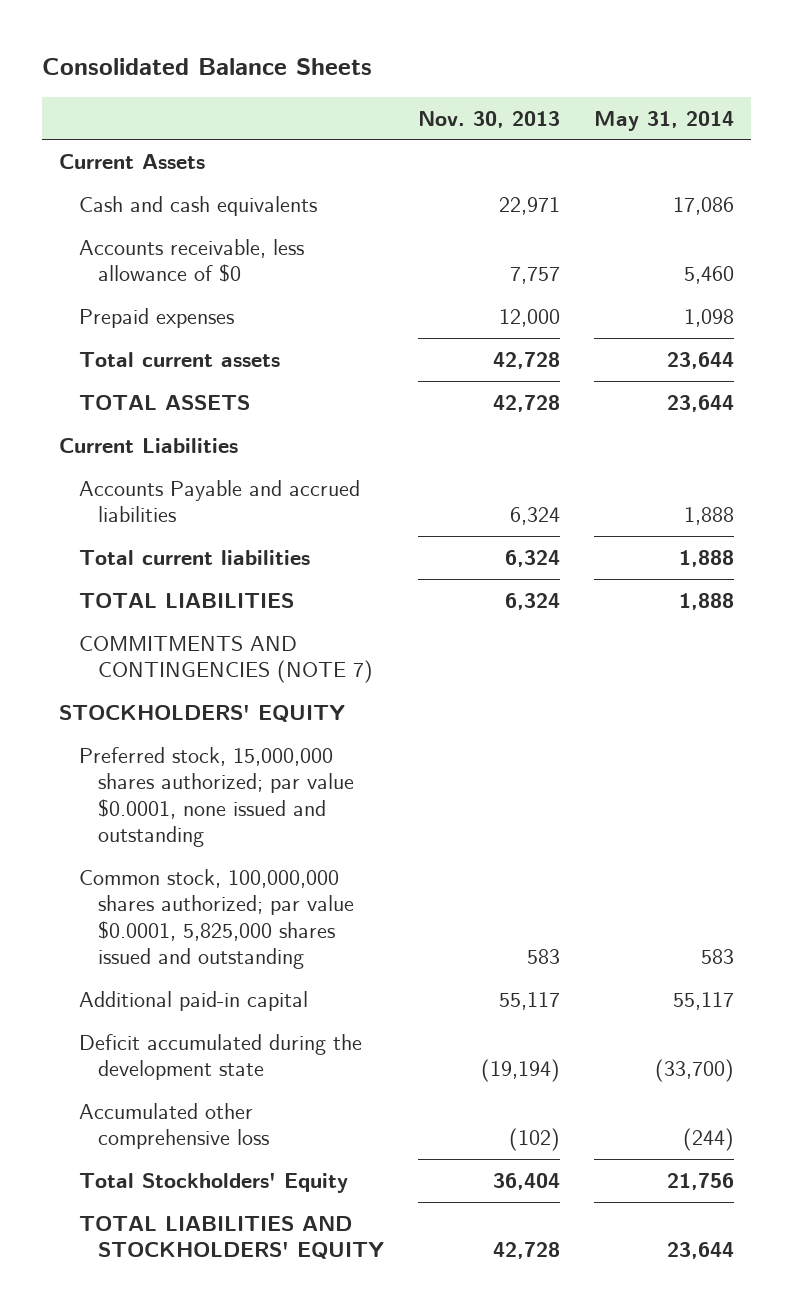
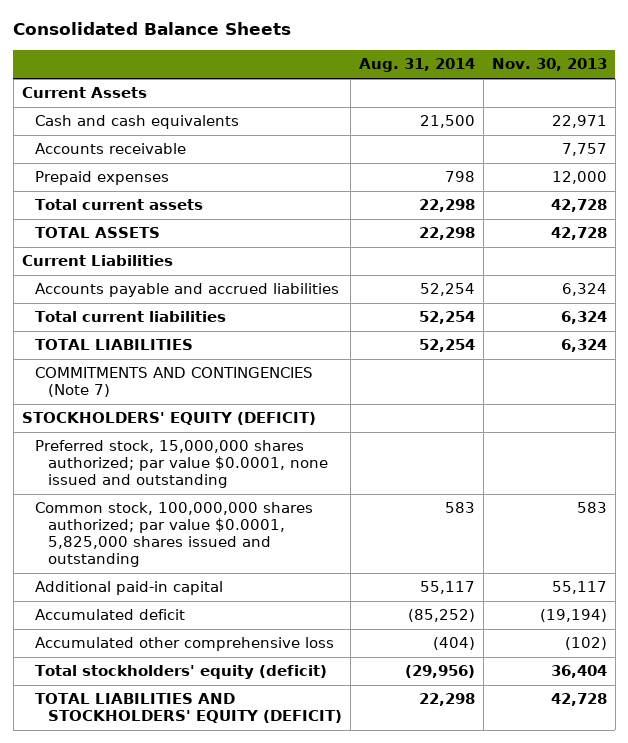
- | Nov. 30, 2013 | May 31, 2014
+ | Aug. 31, 2014 | Nov. 30, 2013
- Accounts receivable, less allowance of $0 | 7,757 | 5,460
+ Accounts receivable | | 7,757
- Accounts Payable and accrued liabilities | 6,324 | 1,888
+ Accounts payable and accrued liabilities | 52,254 | 6,324
- COMMITMENTS AND CONTINGENCIES (NOTE 7)
- STOCKHOLDERS' EQUITY
+ COMMITMENTS AND CONTINGENCIES (Note 7)
+ STOCKHOLDERS' EQUITY (DEFICIT)
- Deficit accumulated during the development state | (19,194) | (33,700)
+ Accumulated deficit | (85,252) | (19,194)
- Total Stockholders' Equity | 36,404 | 21,756
- TOTAL LIABILITIES AND STOCKHOLDERS' EQUITY | 42,728 | 23,644
+ Total stockholders' equity (deficit) | (29,956) | 36,404
+ TOTAL LIABILITIES AND STOCKHOLDERS' EQUITY (DEFICIT) | 22,298 | 42,728

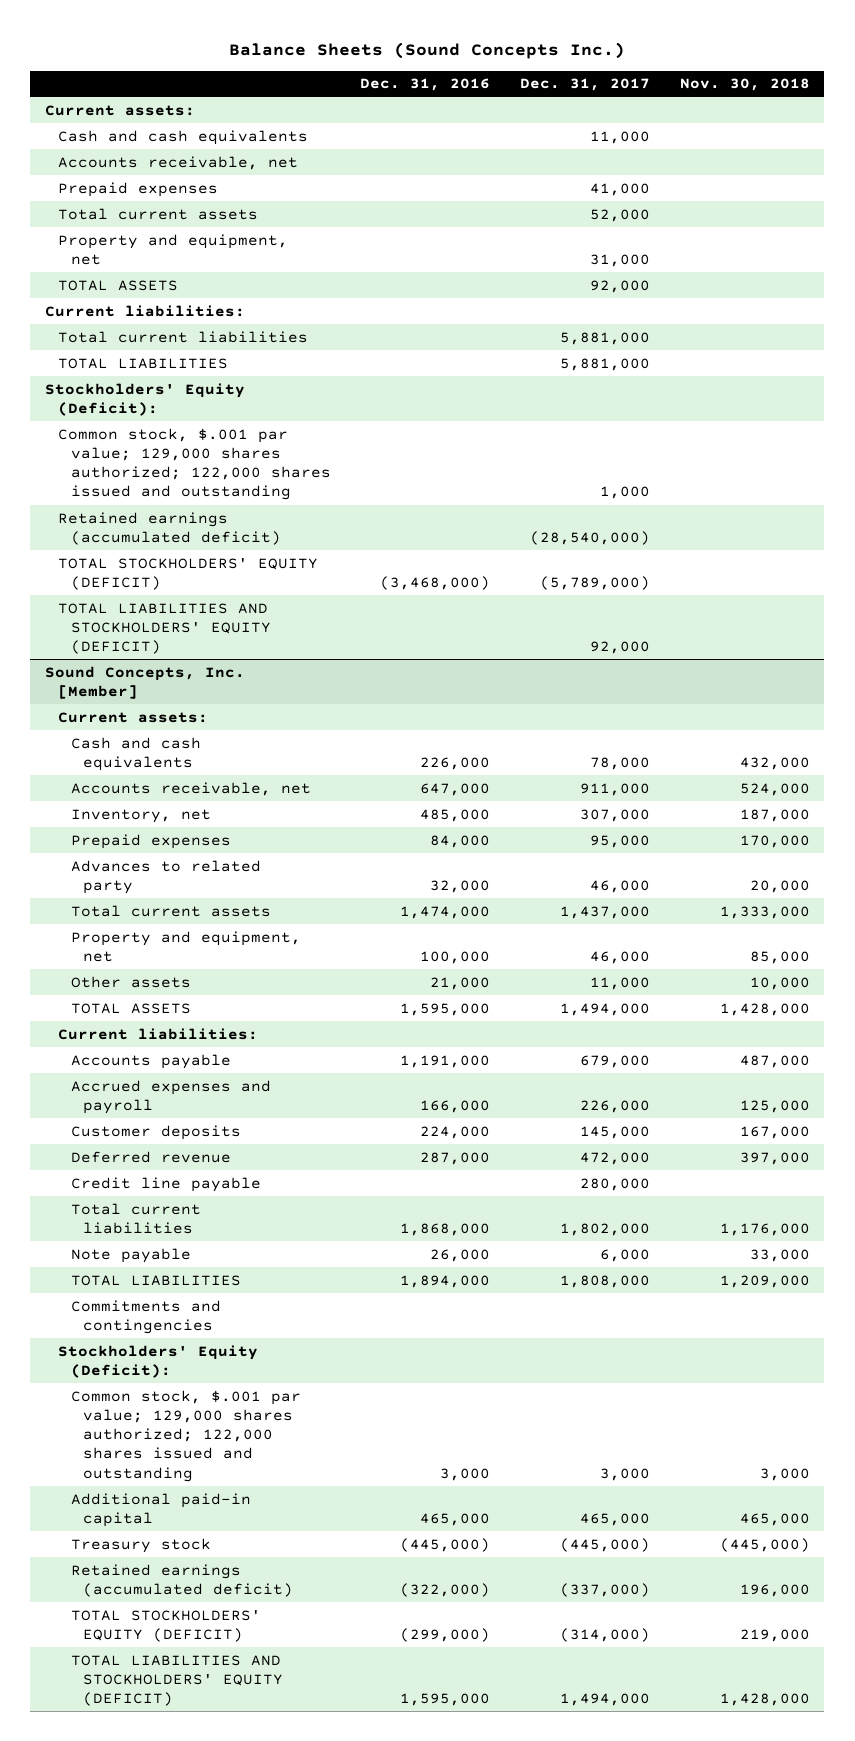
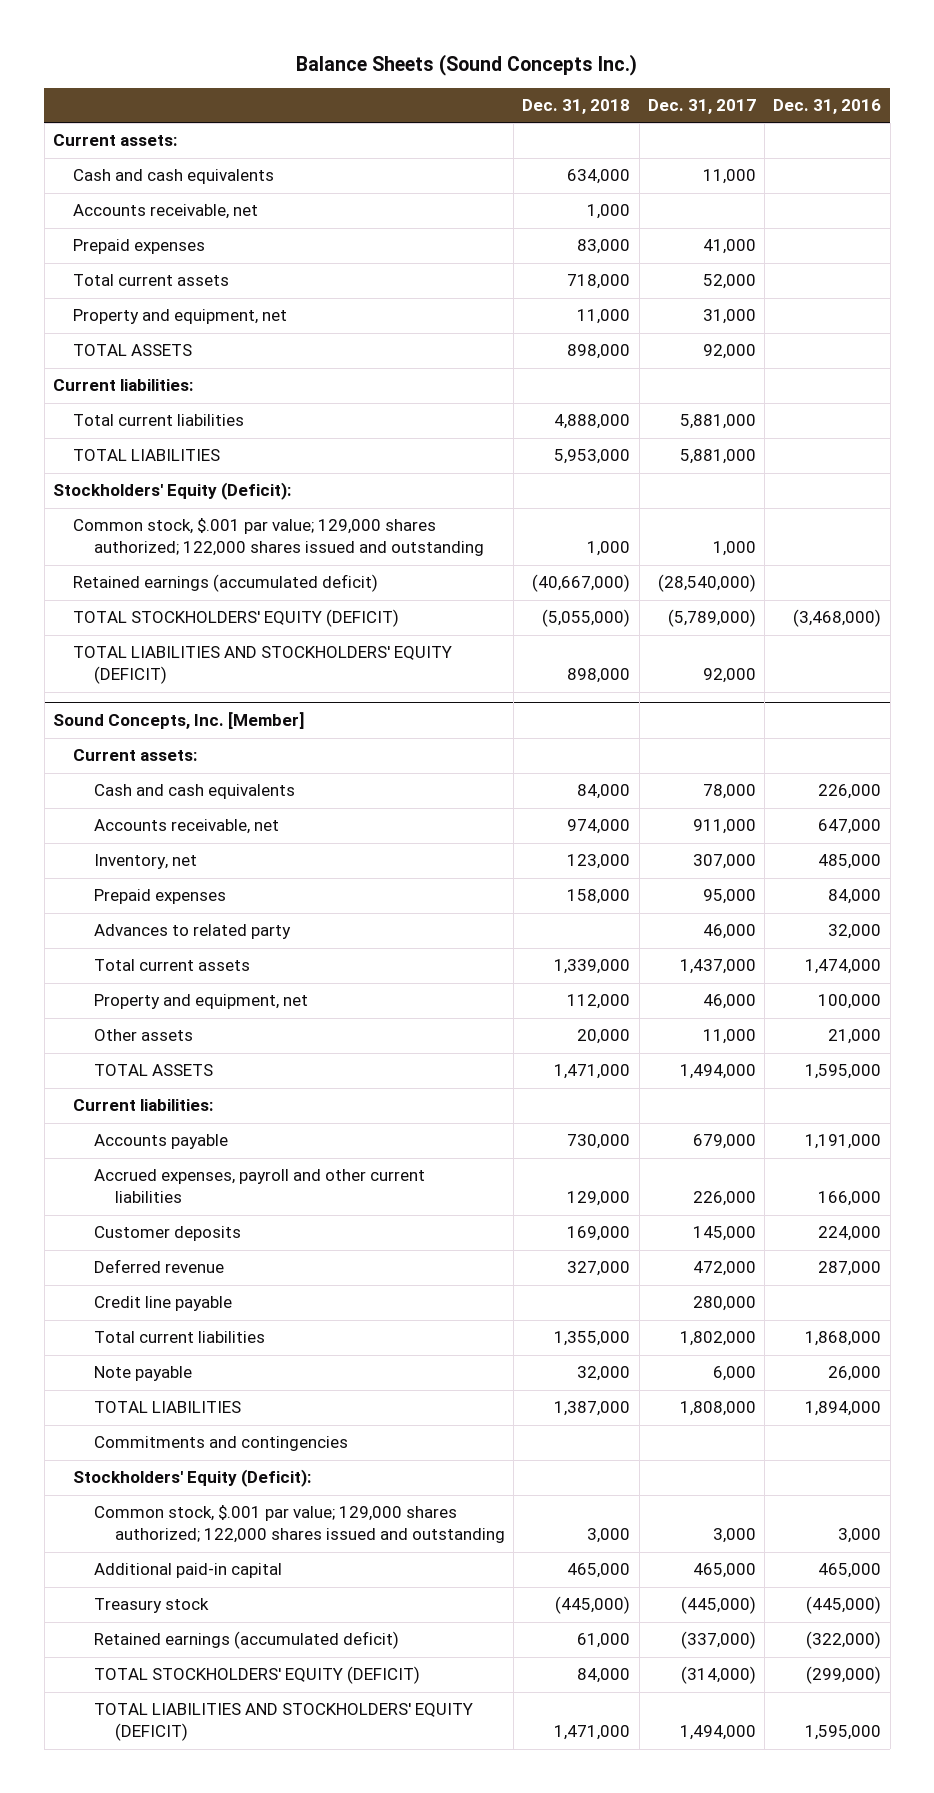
- | Dec. 31, 2016 | Dec. 31, 2017 | Nov. 30, 2018
+ | Dec. 31, 2018 | Dec. 31, 2017 | Dec. 31, 2016
@ Sound Concepts, Inc. [Member]
- Accrued expenses and payroll | 166,000 | 226,000 | 125,000
+ Accrued expenses, payroll and other current liabilities | 129,000 | 226,000 | 166,000

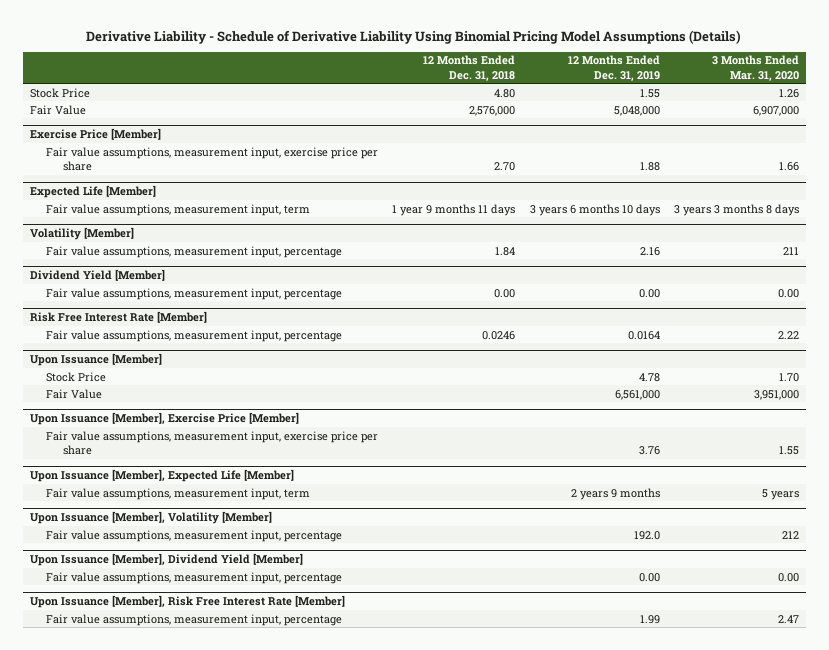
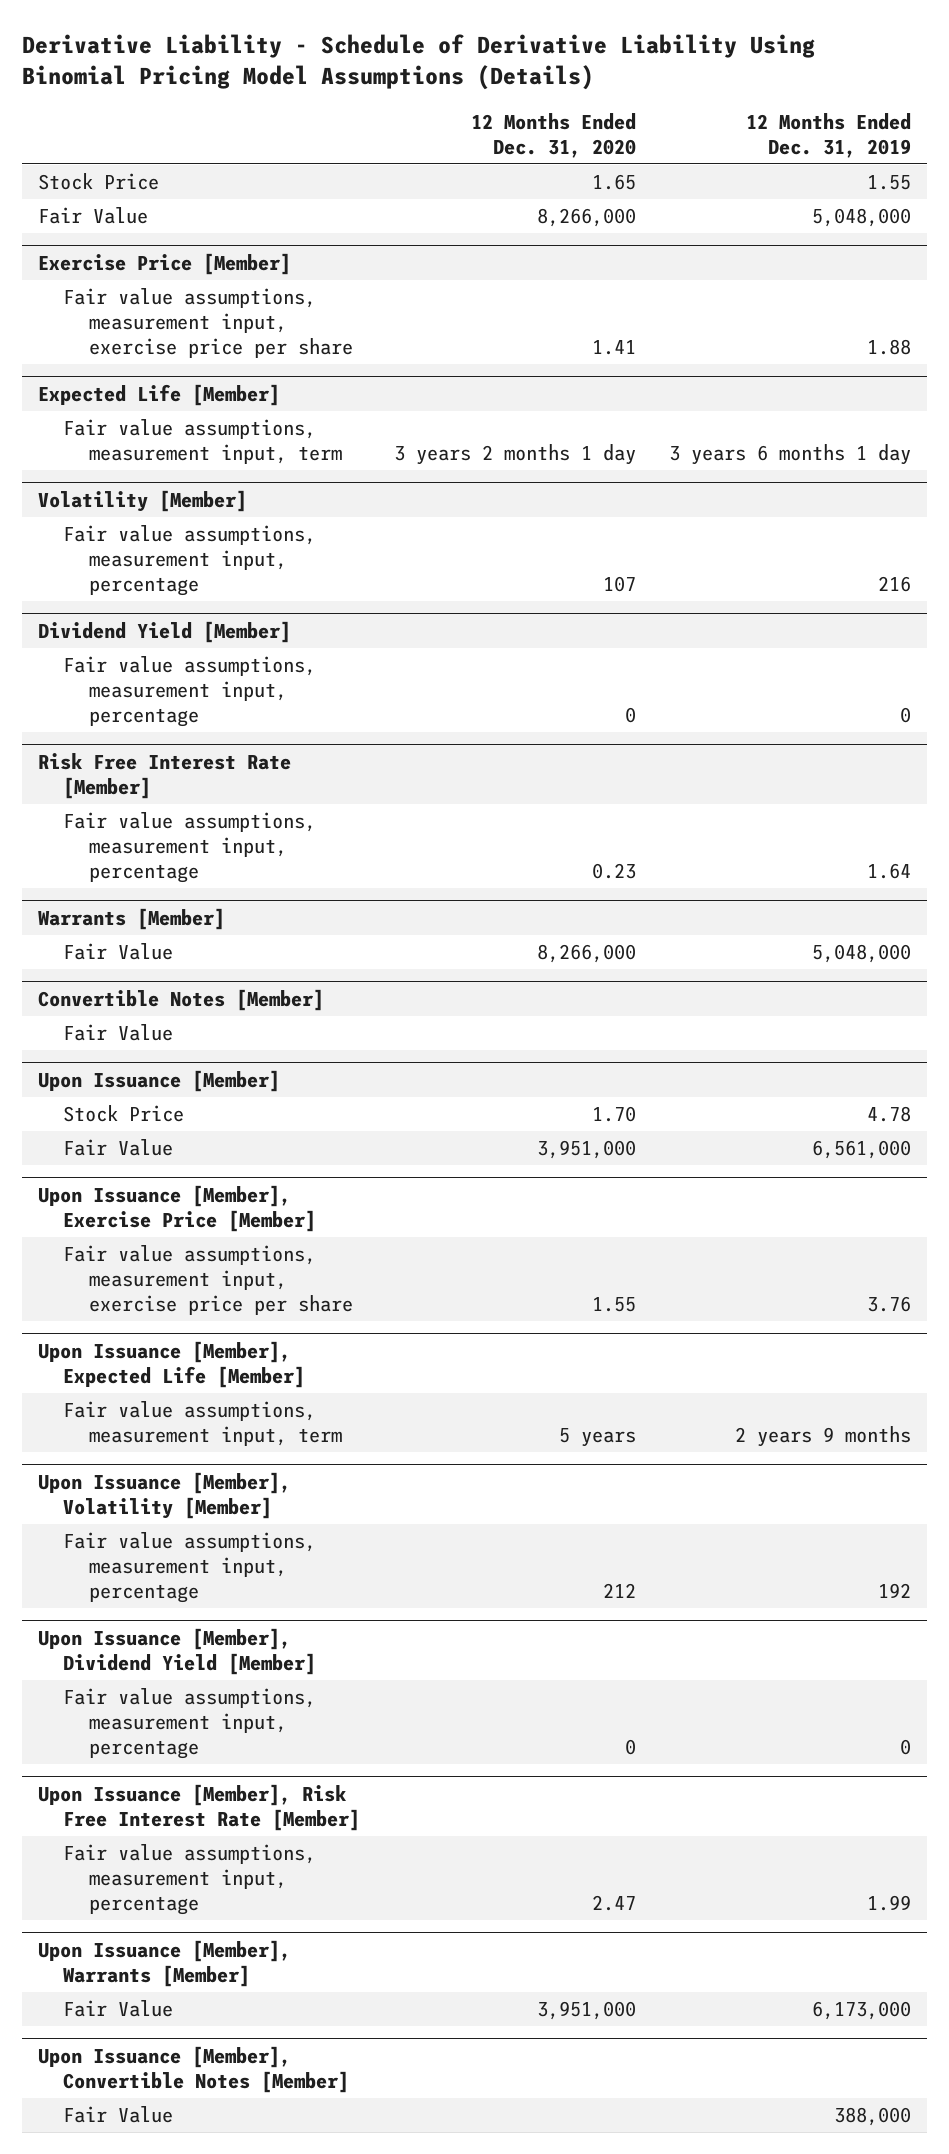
- | 12 Months Ended Dec. 31, 2018 | 12 Months Ended Dec. 31, 2019 | 3 Months Ended Mar. 31, 2020
+ | 12 Months Ended Dec. 31, 2020 | 12 Months Ended Dec. 31, 2019
@ Expected Life [Member]
- Fair value assumptions, measurement input, term | 1 year 9 months 11 days | 3 years 6 months 10 days | 3 years 3 months 8 days
+ Fair value assumptions, measurement input, term | 3 years 2 months 1 day | 3 years 6 months 1 day
@ Volatility [Member]
- Fair value assumptions, measurement input, percentage | 1.84 | 2.16 | 211
+ Fair value assumptions, measurement input, percentage | 107 | 216
@ Dividend Yield [Member]
- Fair value assumptions, measurement input, percentage | 0.00 | 0.00 | 0.00
+ Fair value assumptions, measurement input, percentage | 0 | 0
@ Risk Free Interest Rate [Member]
- Fair value assumptions, measurement input, percentage | 0.0246 | 0.0164 | 2.22
+ Fair value assumptions, measurement input, percentage | 0.23 | 1.64
+ Warrants [Member]
+ Fair Value | 8,266,000 | 5,048,000
+ Convertible Notes [Member]
+ Fair Value
@ Upon Issuance [Member], Volatility [Member]
- Fair value assumptions, measurement input, percentage | | 192.0 | 212
+ Fair value assumptions, measurement input, percentage | 212 | 192
@ Upon Issuance [Member], Dividend Yield [Member]
- Fair value assumptions, measurement input, percentage | | 0.00 | 0.00
+ Fair value assumptions, measurement input, percentage | 0 | 0
+ Upon Issuance [Member], Warrants [Member]
+ Fair Value | 3,951,000 | 6,173,000
+ Upon Issuance [Member], Convertible Notes [Member]
+ Fair Value | | 388,000

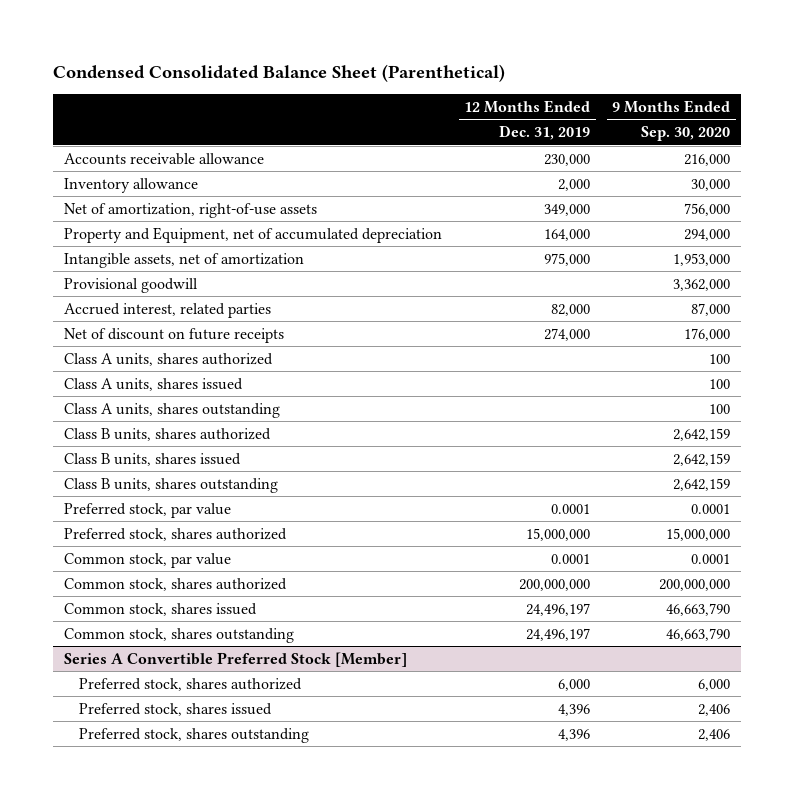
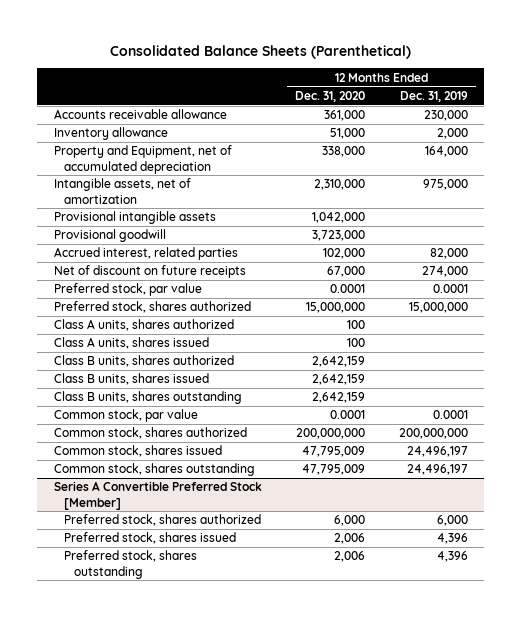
- Condensed Consolidated Balance Sheet (Parenthetical)
+ Consolidated Balance Sheets (Parenthetical)
- | 12 Months Ended Dec. 31, 2019 | 9 Months Ended Sep. 30, 2020
+ | 12 Months Ended Dec. 31, 2020 | 12 Months Ended Dec. 31, 2019
- Net of amortization, right-of-use assets | 349,000 | 756,000
+ Provisional intangible assets | 1,042,000 |
moved up: Preferred stock, par value | 0.0001 | 0.0001
moved up: Preferred stock, shares authorized | 15,000,000 | 15,000,000
- Class A units, shares outstanding | | 100

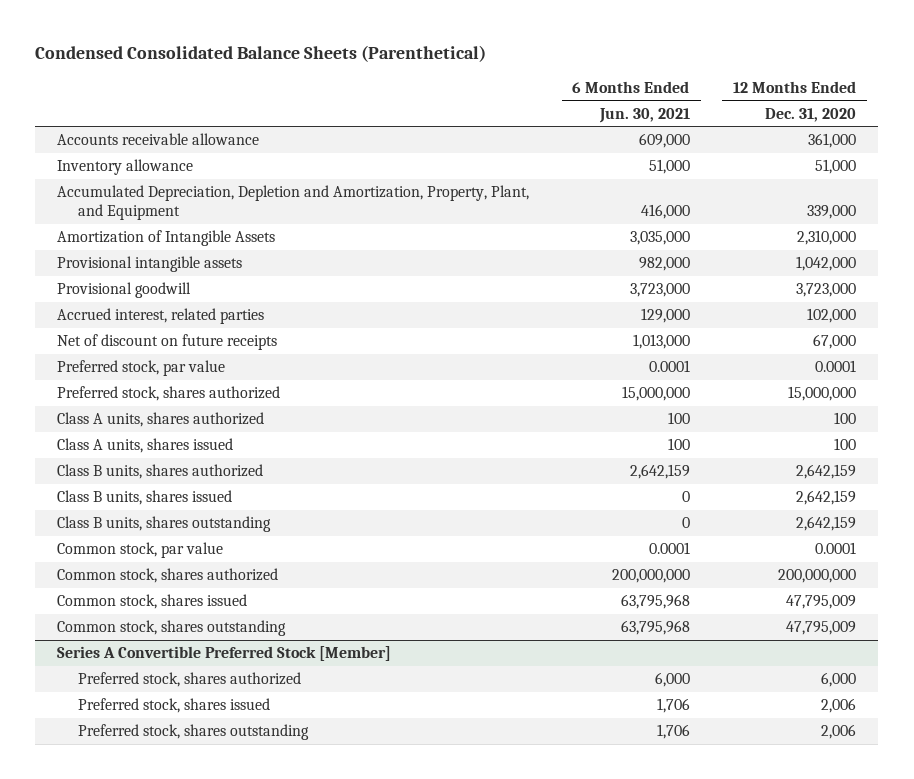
- Consolidated Balance Sheets (Parenthetical)
+ Condensed Consolidated Balance Sheets (Parenthetical)
- | 12 Months Ended Dec. 31, 2020 | 12 Months Ended Dec. 31, 2019
+ | 6 Months Ended Jun. 30, 2021 | 12 Months Ended Dec. 31, 2020
- Property and Equipment, net of accumulated depreciation | 338,000 | 164,000
- Intangible assets, net of amortization | 2,310,000 | 975,000
+ Accumulated Depreciation, Depletion and Amortization, Property, Plant, and Equipment | 416,000 | 339,000
+ Amortization of Intangible Assets | 3,035,000 | 2,310,000

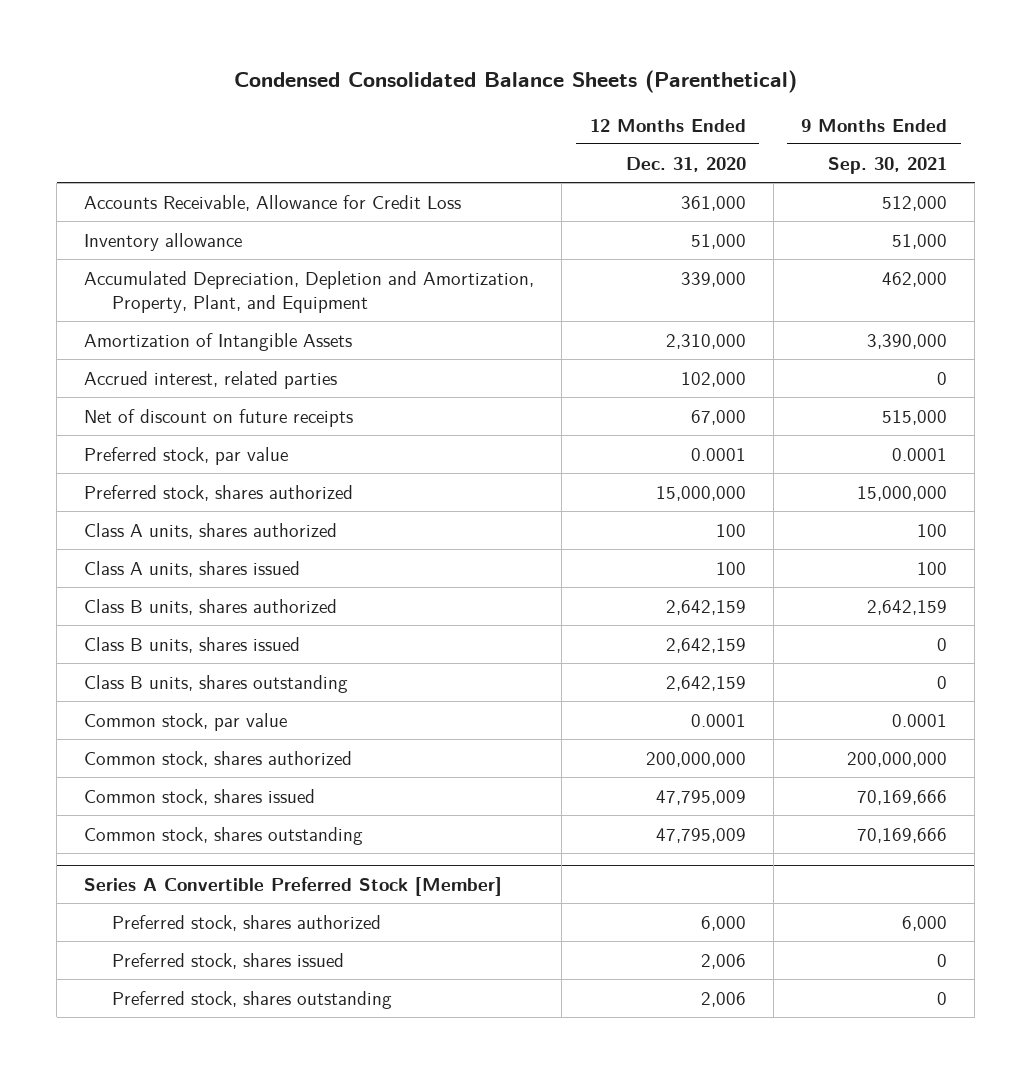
- | 6 Months Ended Jun. 30, 2021 | 12 Months Ended Dec. 31, 2020
+ | 12 Months Ended Dec. 31, 2020 | 9 Months Ended Sep. 30, 2021
- Accounts receivable allowance | 609,000 | 361,000
+ Accounts Receivable, Allowance for Credit Loss | 361,000 | 512,000
- Provisional intangible assets | 982,000 | 1,042,000
- Provisional goodwill | 3,723,000 | 3,723,000

